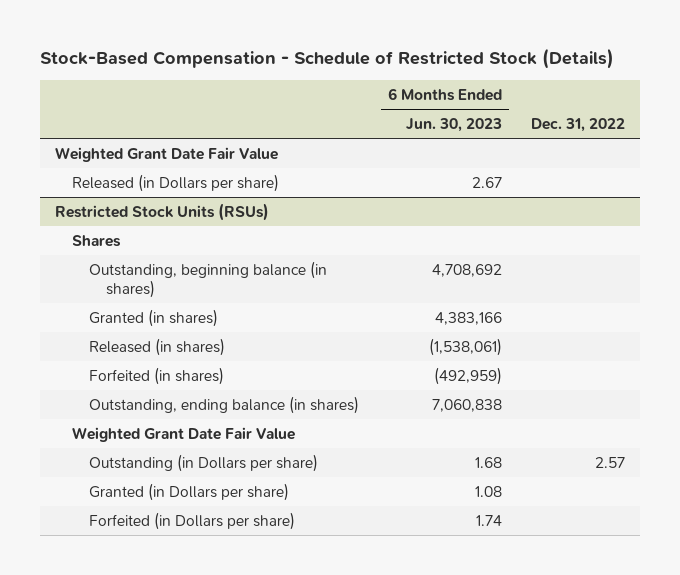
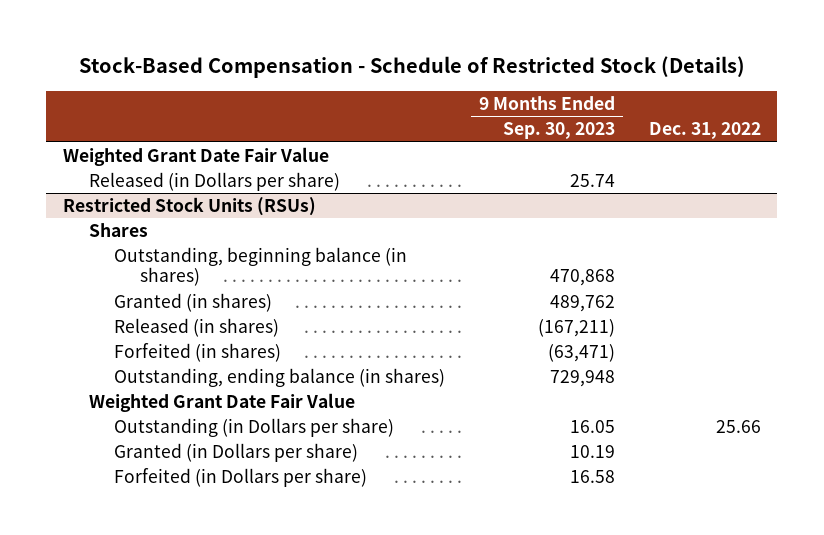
- | 6 Months Ended Jun. 30, 2023 | Dec. 31, 2022
+ | 9 Months Ended Sep. 30, 2023 | Dec. 31, 2022
@ Restricted Stock Units (RSUs)
- Outstanding (in Dollars per share) | 1.68 | 2.57
+ Outstanding (in Dollars per share) | 16.05 | 25.66

